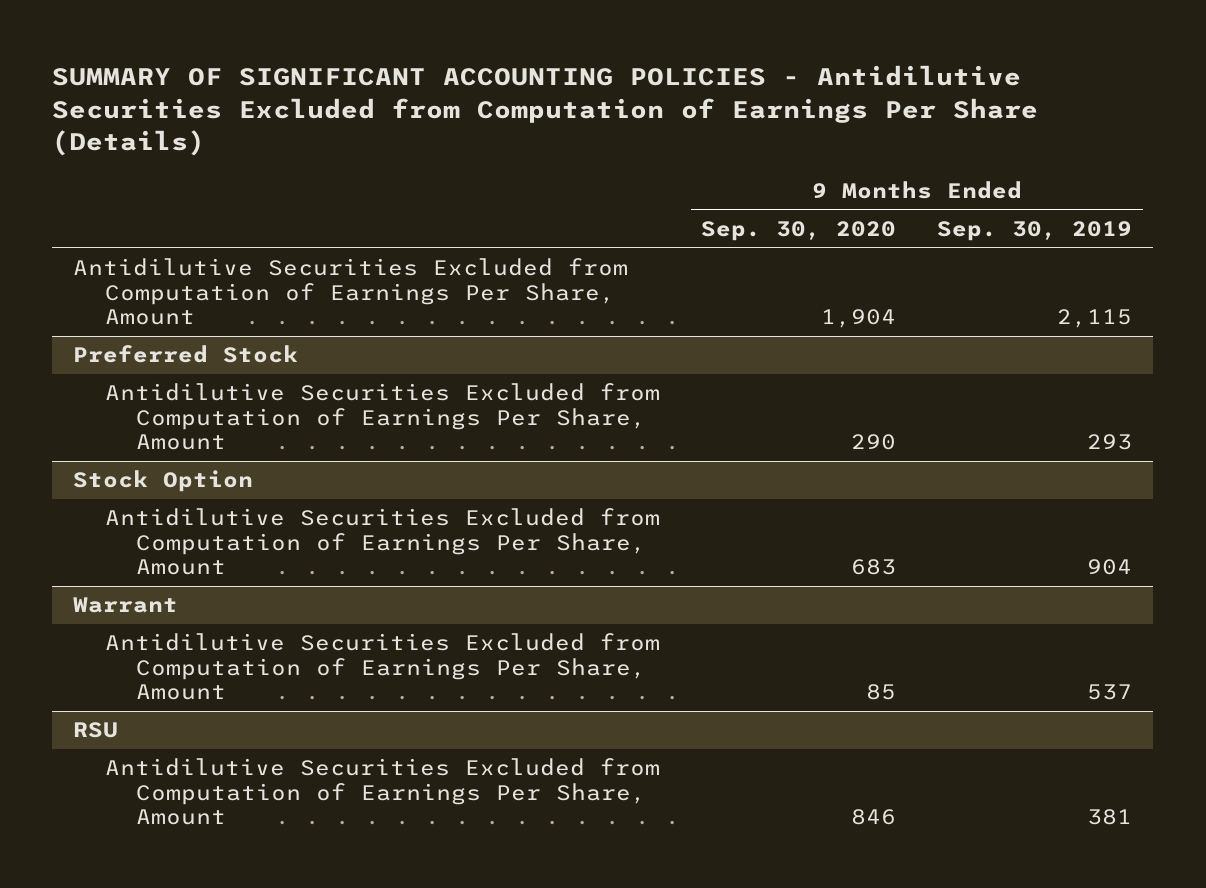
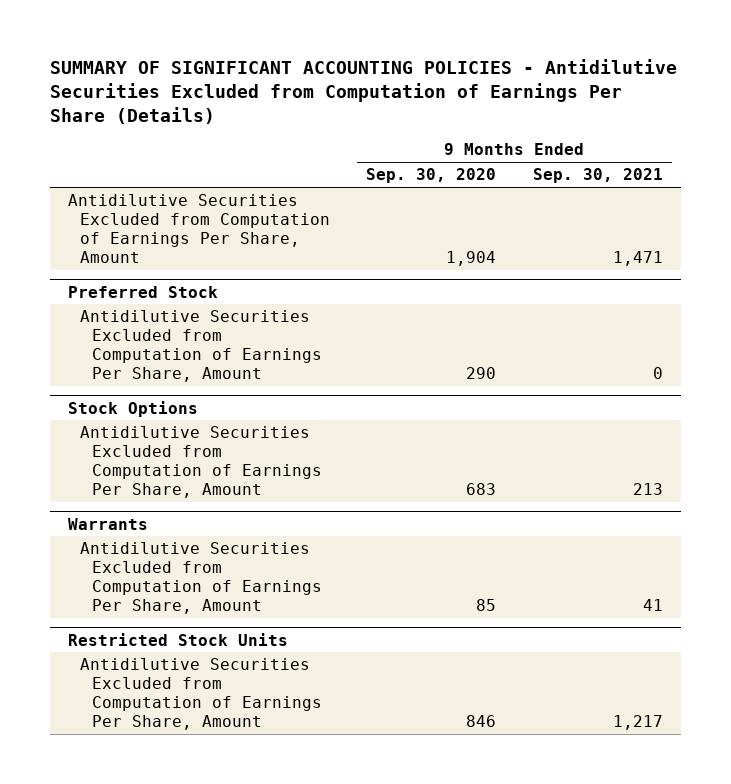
- | 9 Months Ended Sep. 30, 2020 | 9 Months Ended Sep. 30, 2019
+ | 9 Months Ended Sep. 30, 2020 | 9 Months Ended Sep. 30, 2021
- Stock Option
+ Stock Options
- Warrant
+ Warrants
- RSU
+ Restricted Stock Units

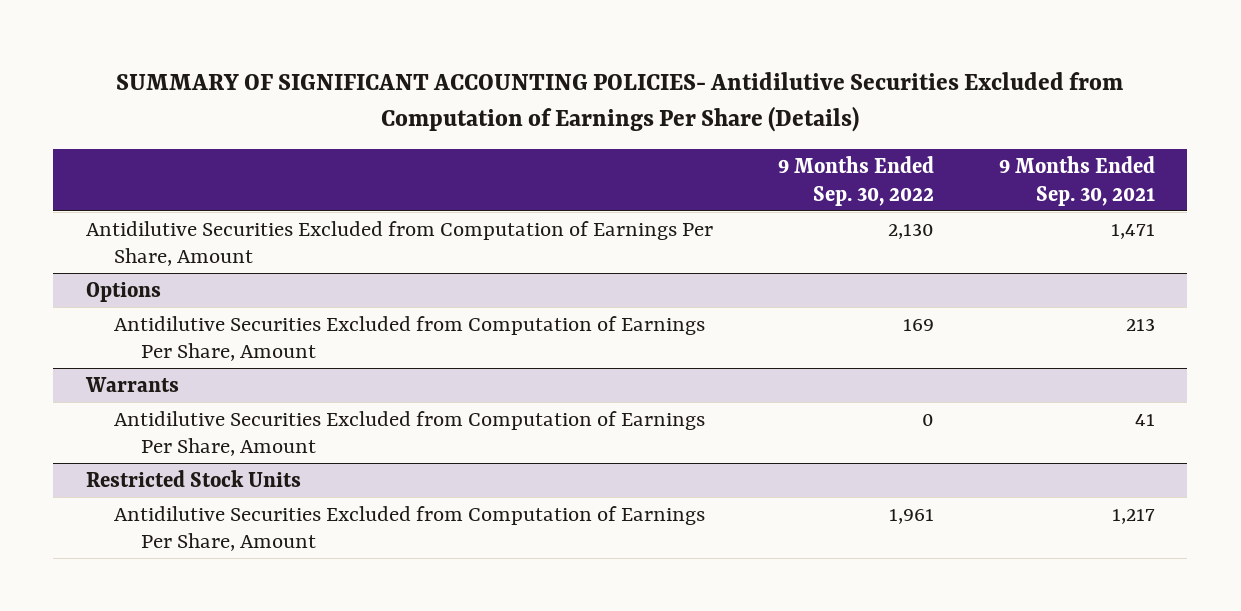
- SUMMARY OF SIGNIFICANT ACCOUNTING POLICIES - Antidilutive Securities Excluded from Computation of Earnings Per Share (Details)
+ SUMMARY OF SIGNIFICANT ACCOUNTING POLICIES- Antidilutive Securities Excluded from Computation of Earnings Per Share (Details)
- | 9 Months Ended Sep. 30, 2020 | 9 Months Ended Sep. 30, 2021
+ | 9 Months Ended Sep. 30, 2022 | 9 Months Ended Sep. 30, 2021
- Preferred Stock
- Antidilutive Securities Excluded from Computation of Earnings Per Share, Amount | 290 | 0
- Stock Options
+ Options

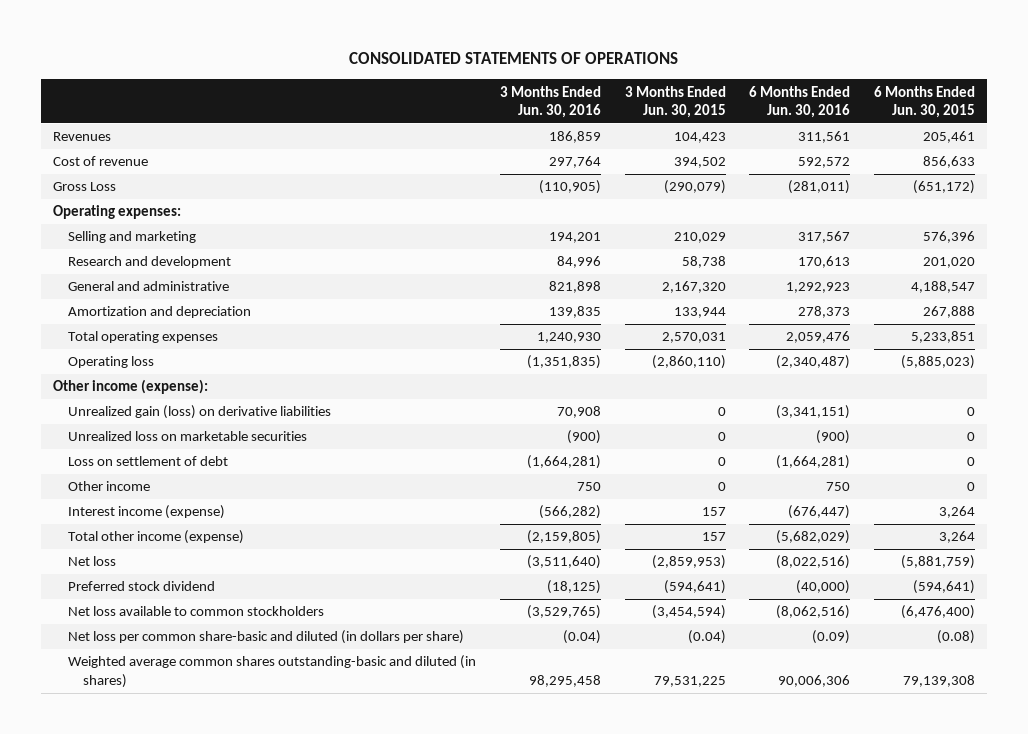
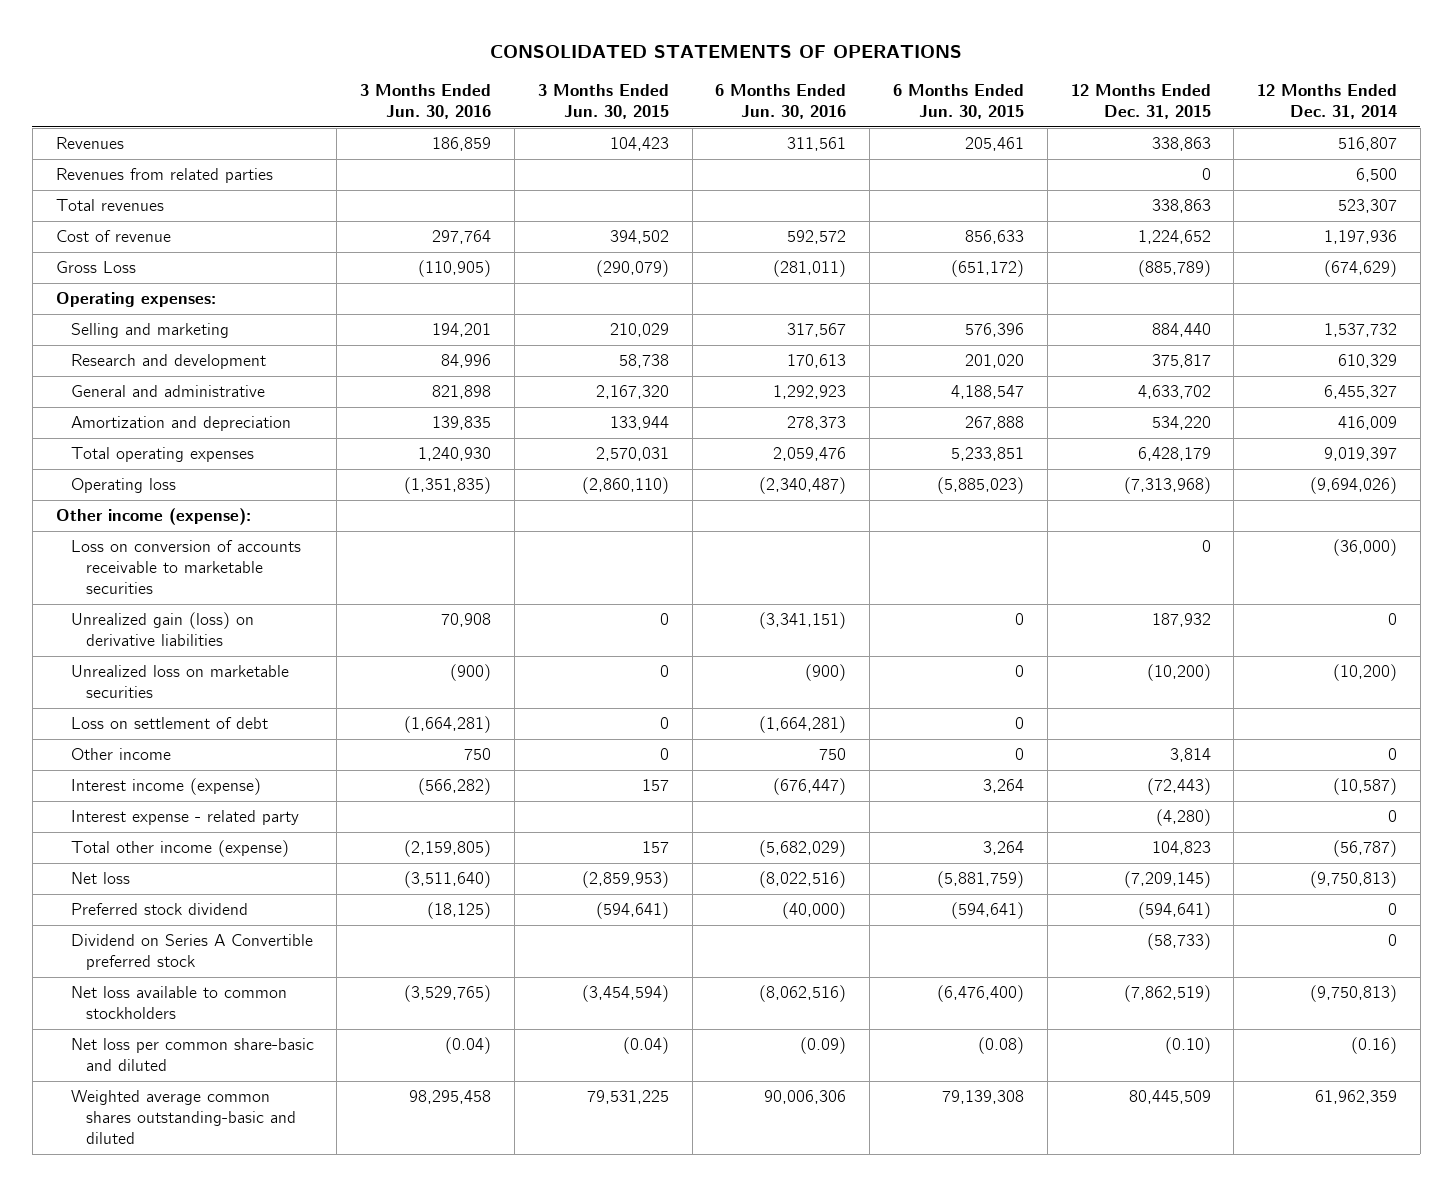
- | 3 Months Ended Jun. 30, 2016 | 3 Months Ended Jun. 30, 2015 | 6 Months Ended Jun. 30, 2016 | 6 Months Ended Jun. 30, 2015
+ | 3 Months Ended Jun. 30, 2016 | 3 Months Ended Jun. 30, 2015 | 6 Months Ended Jun. 30, 2016 | 6 Months Ended Jun. 30, 2015 | 12 Months Ended Dec. 31, 2015 | 12 Months Ended Dec. 31, 2014
+ Revenues from related parties | | | | | 0 | 6,500
+ Total revenues | | | | | 338,863 | 523,307
+ Loss on conversion of accounts receivable to marketable securities | | | | | 0 | (36,000)
+ Interest expense - related party | | | | | (4,280) | 0
+ Dividend on Series A Convertible preferred stock | | | | | (58,733) | 0
- Net loss per common share-basic and diluted (in dollars per share) | (0.04) | (0.04) | (0.09) | (0.08)
- Weighted average common shares outstanding-basic and diluted (in shares) | 98,295,458 | 79,531,225 | 90,006,306 | 79,139,308
+ Net loss per common share-basic and diluted | (0.04) | (0.04) | (0.09) | (0.08) | (0.10) | (0.16)
+ Weighted average common shares outstanding-basic and diluted | 98,295,458 | 79,531,225 | 90,006,306 | 79,139,308 | 80,445,509 | 61,962,359

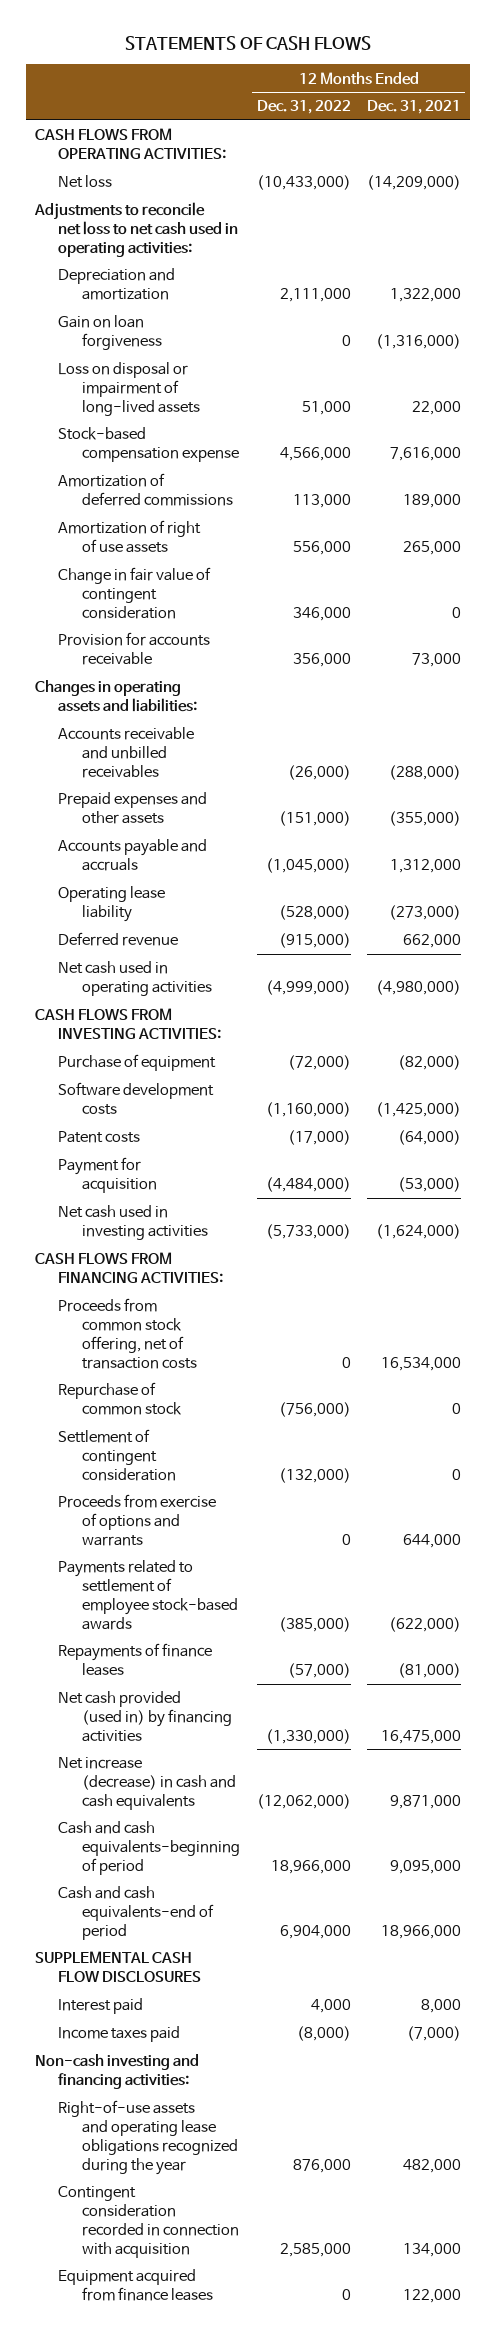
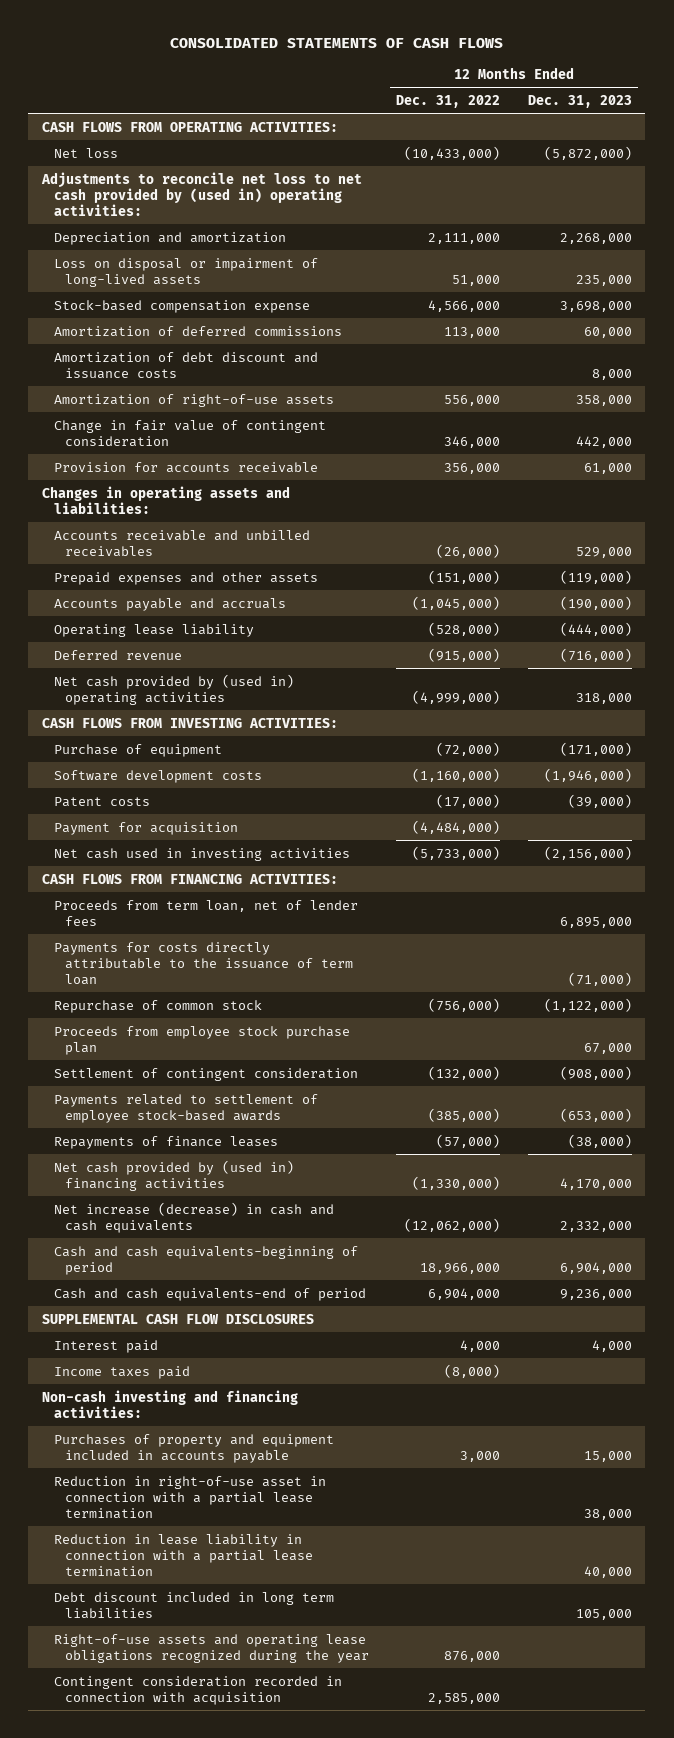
- STATEMENTS OF CASH FLOWS
+ CONSOLIDATED STATEMENTS OF CASH FLOWS
- | 12 Months Ended Dec. 31, 2022 | 12 Months Ended Dec. 31, 2021
+ | 12 Months Ended Dec. 31, 2022 | 12 Months Ended Dec. 31, 2023
- Adjustments to reconcile net loss to net cash used in operating activities:
+ Adjustments to reconcile net loss to net cash provided by (used in) operating activities:
- Gain on loan forgiveness | 0 | (1,316,000)
- Amortization of right of use assets | 556,000 | 265,000
+ Amortization of debt discount and issuance costs | | 8,000
+ Amortization of right-of-use assets | 556,000 | 358,000
- Net cash used in operating activities | (4,999,000) | (4,980,000)
+ Net cash provided by (used in) operating activities | (4,999,000) | 318,000
- Proceeds from common stock offering, net of transaction costs | 0 | 16,534,000
+ Proceeds from term loan, net of lender fees | | 6,895,000
+ Payments for costs directly attributable to the issuance of term loan | | (71,000)
+ Proceeds from employee stock purchase plan | | 67,000
- Proceeds from exercise of options and warrants | 0 | 644,000
- Net cash provided (used in) by financing activities | (1,330,000) | 16,475,000
+ Net cash provided by (used in) financing activities | (1,330,000) | 4,170,000
+ Purchases of property and equipment included in accounts payable | 3,000 | 15,000
+ Reduction in right-of-use asset in connection with a partial lease termination | | 38,000
+ Reduction in lease liability in connection with a partial lease termination | | 40,000
+ Debt discount included in long term liabilities | | 105,000
- Equipment acquired from finance leases | 0 | 122,000

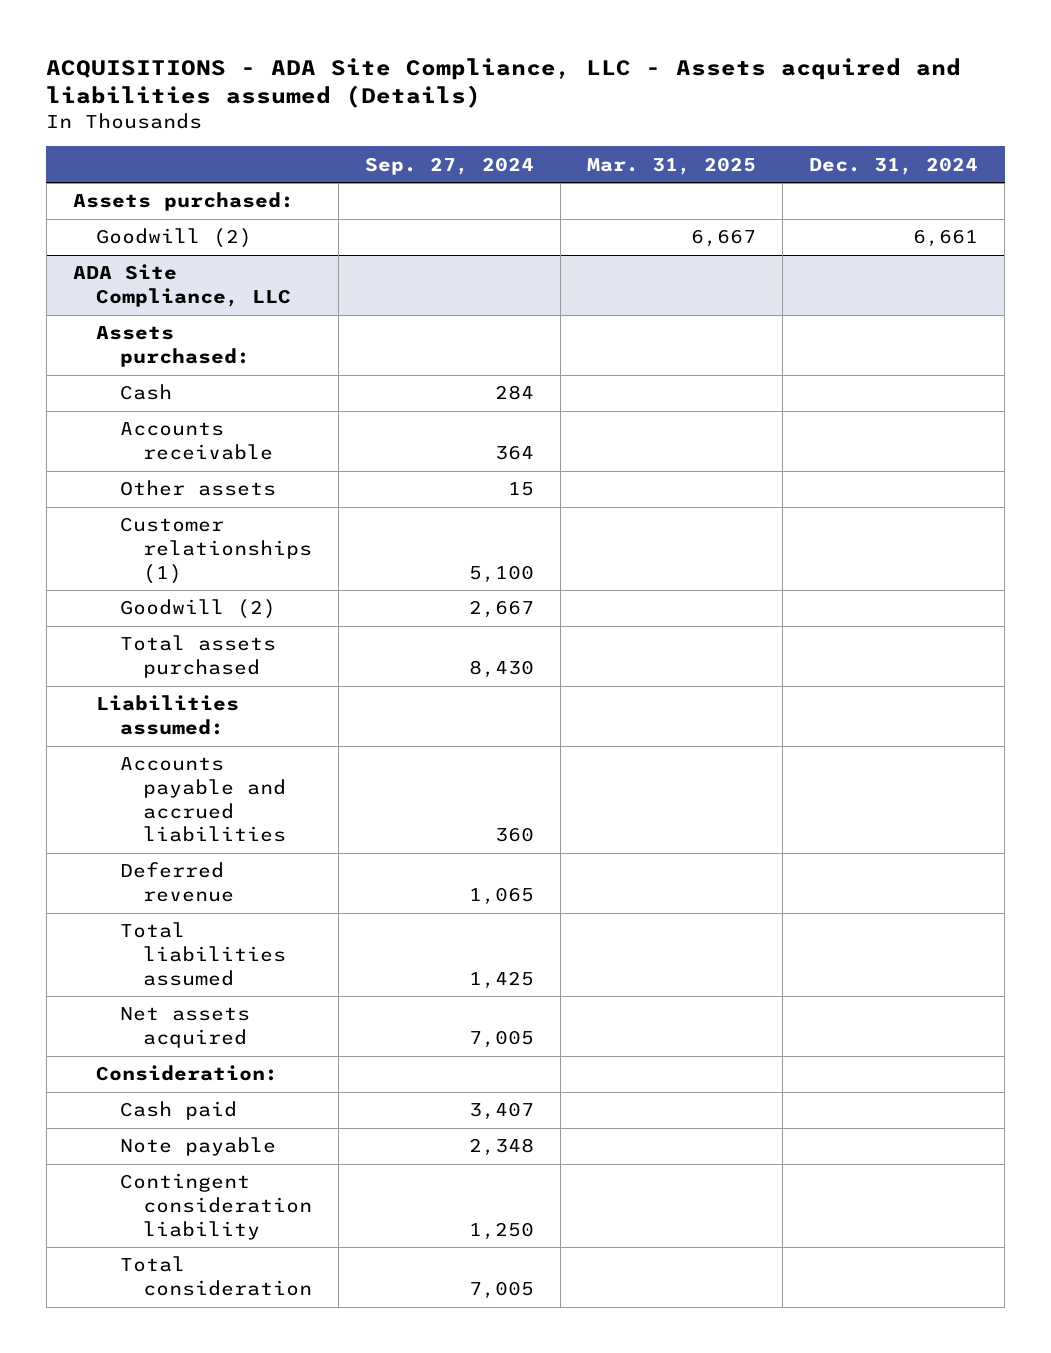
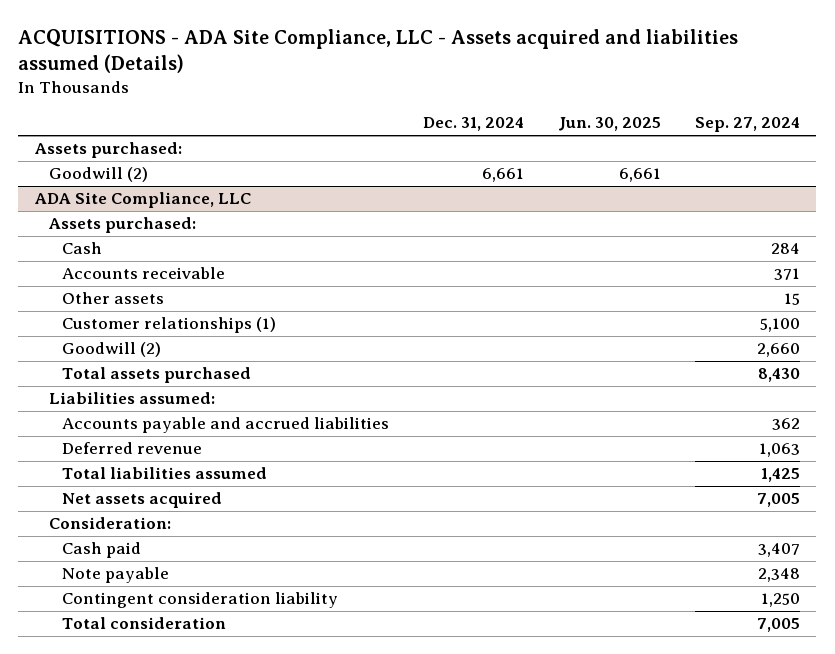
- | Sep. 27, 2024 | Mar. 31, 2025 | Dec. 31, 2024
+ | Dec. 31, 2024 | Jun. 30, 2025 | Sep. 27, 2024
@ ADA Site Compliance, LLC
- Accounts receivable | 364 | |
+ Accounts receivable | | | 371
- Goodwill (2) | 2,667 | |
+ Goodwill (2) | | | 2,660
- Accounts payable and accrued liabilities | 360 | |
- Deferred revenue | 1,065 | |
+ Accounts payable and accrued liabilities | | | 362
+ Deferred revenue | | | 1,063

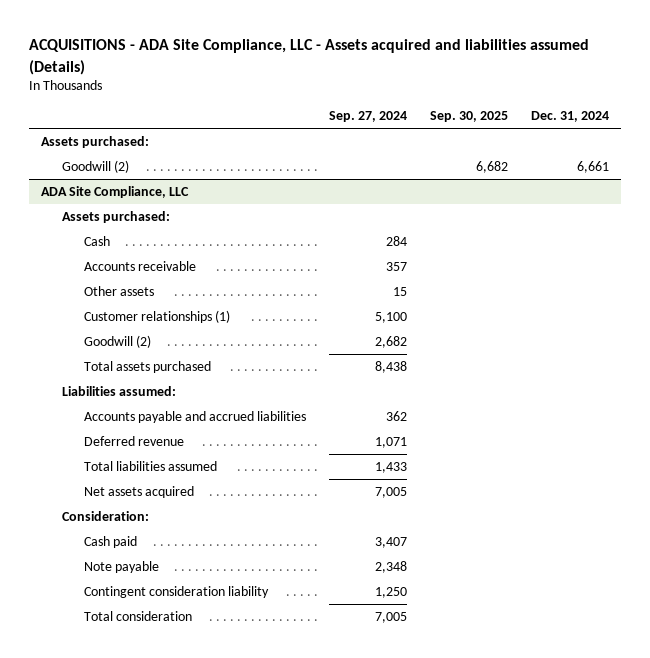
- | Dec. 31, 2024 | Jun. 30, 2025 | Sep. 27, 2024
+ | Sep. 27, 2024 | Sep. 30, 2025 | Dec. 31, 2024
@ ADA Site Compliance, LLC
- Accounts receivable | | | 371
+ Accounts receivable | 357 | |
- Goodwill (2) | | | 2,660
- Total assets purchased | | | 8,430
+ Goodwill (2) | 2,682 | |
+ Total assets purchased | 8,438 | |
- Deferred revenue | | | 1,063
- Total liabilities assumed | | | 1,425
+ Deferred revenue | 1,071 | |
+ Total liabilities assumed | 1,433 | |

